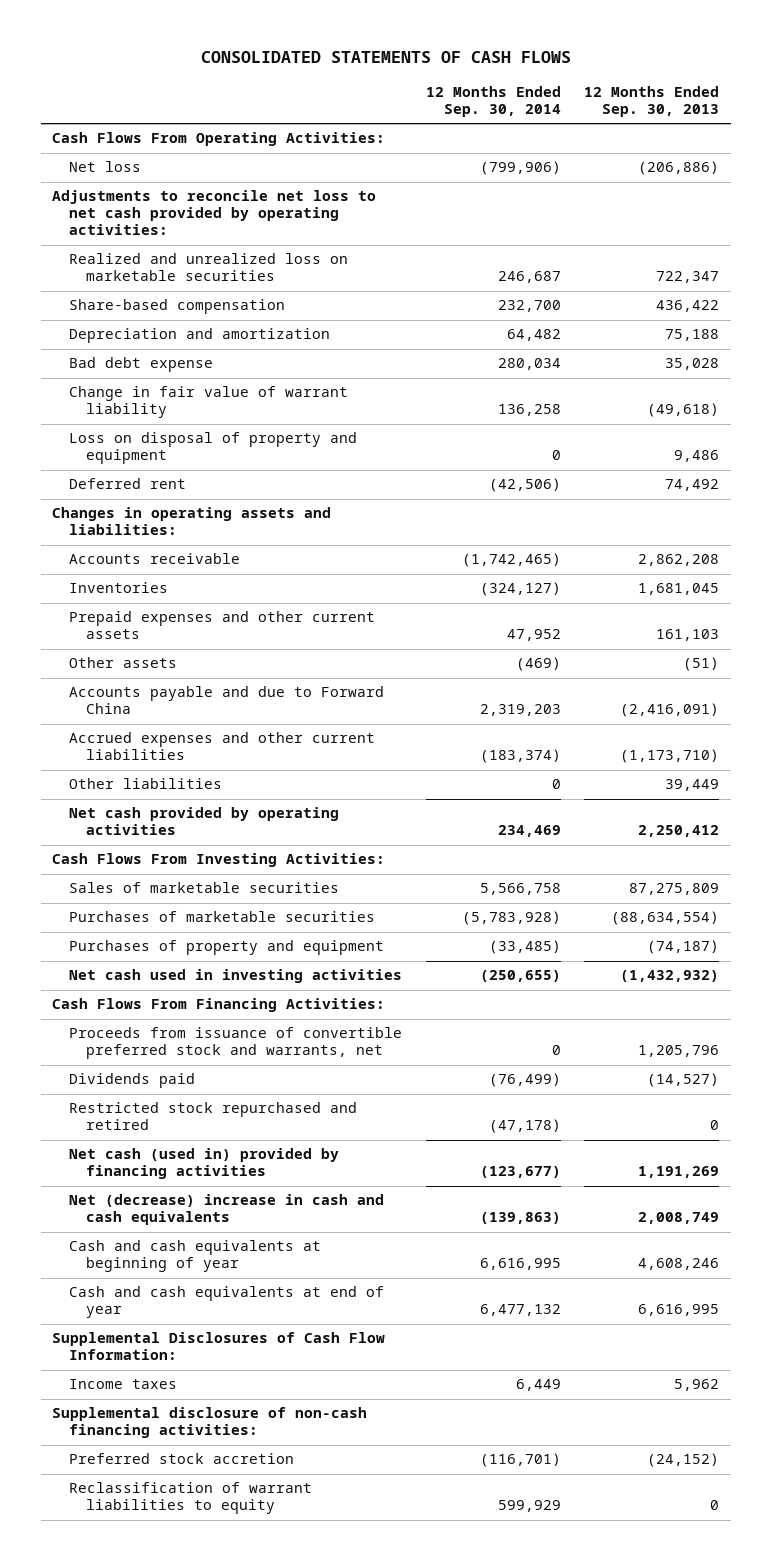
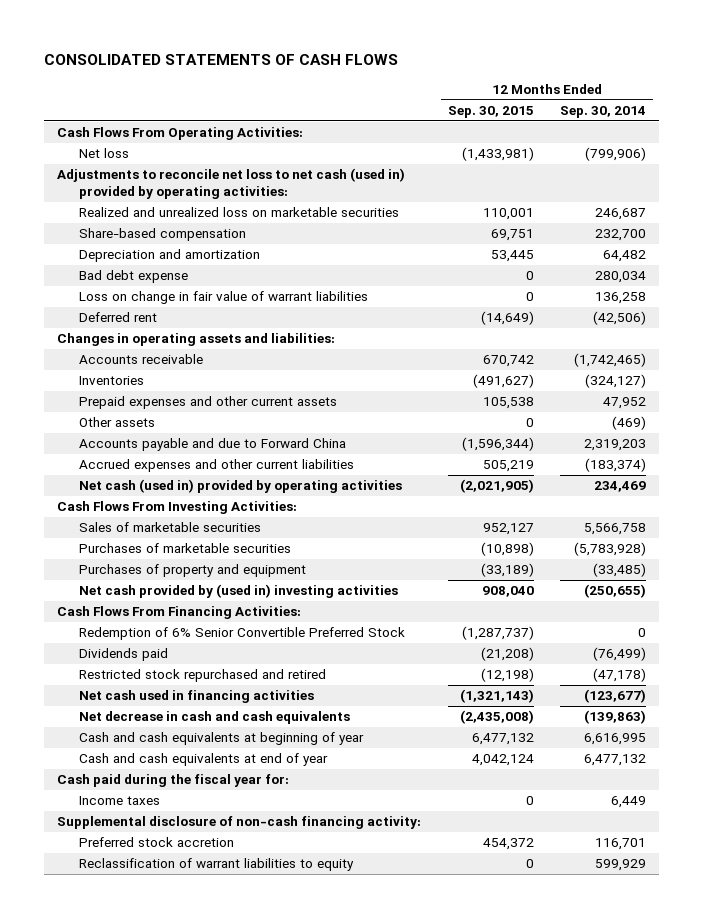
- | 12 Months Ended Sep. 30, 2014 | 12 Months Ended Sep. 30, 2013
+ | 12 Months Ended Sep. 30, 2015 | 12 Months Ended Sep. 30, 2014
- Adjustments to reconcile net loss to net cash provided by operating activities:
+ Adjustments to reconcile net loss to net cash (used in) provided by operating activities:
- Change in fair value of warrant liability | 136,258 | (49,618)
- Loss on disposal of property and equipment | 0 | 9,486
+ Loss on change in fair value of warrant liabilities | 0 | 136,258
- Other liabilities | 0 | 39,449
- Net cash provided by operating activities | 234,469 | 2,250,412
+ Net cash (used in) provided by operating activities | (2,021,905) | 234,469
- Net cash used in investing activities | (250,655) | (1,432,932)
+ Net cash provided by (used in) investing activities | 908,040 | (250,655)
- Proceeds from issuance of convertible preferred stock and warrants, net | 0 | 1,205,796
+ Redemption of 6% Senior Convertible Preferred Stock | (1,287,737) | 0
- Net cash (used in) provided by financing activities | (123,677) | 1,191,269
- Net (decrease) increase in cash and cash equivalents | (139,863) | 2,008,749
+ Net cash used in financing activities | (1,321,143) | (123,677)
+ Net decrease in cash and cash equivalents | (2,435,008) | (139,863)
- Supplemental Disclosures of Cash Flow Information:
+ Cash paid during the fiscal year for:
- Supplemental disclosure of non-cash financing activities:
- Preferred stock accretion | (116,701) | (24,152)
+ Supplemental disclosure of non-cash financing activity:
+ Preferred stock accretion | 454,372 | 116,701

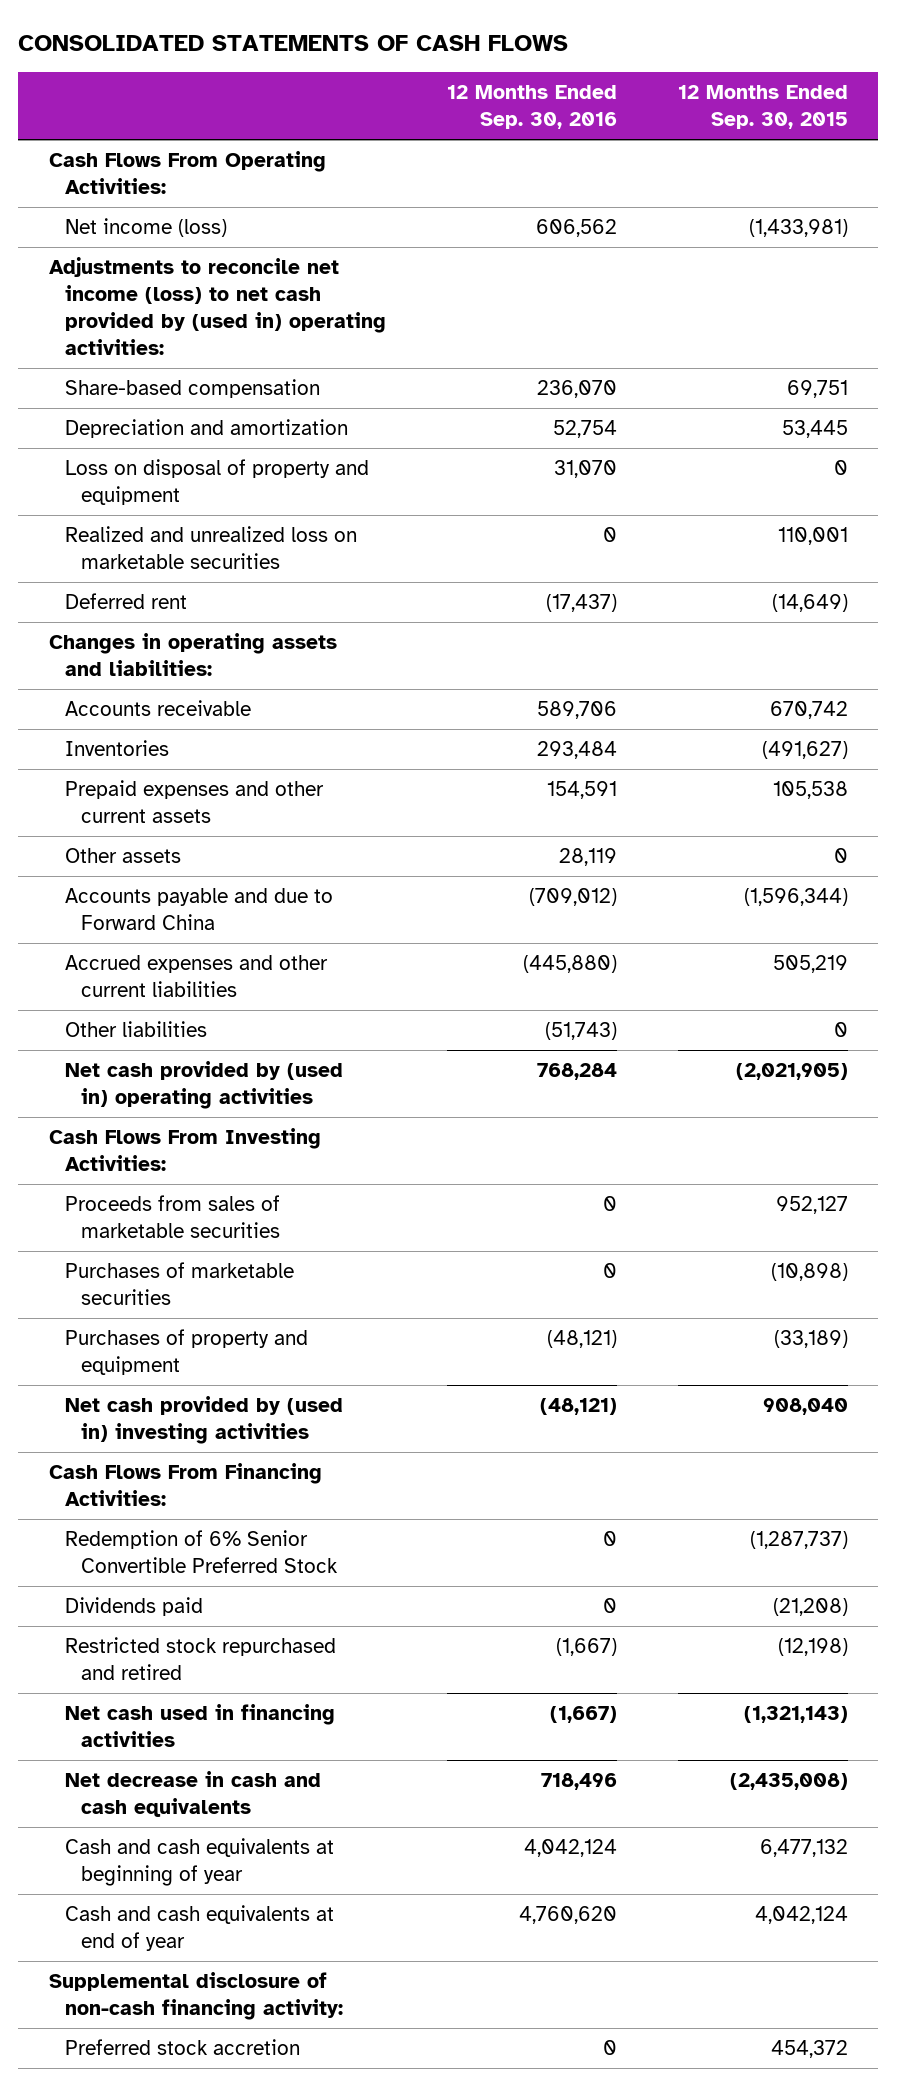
- | 12 Months Ended Sep. 30, 2015 | 12 Months Ended Sep. 30, 2014
+ | 12 Months Ended Sep. 30, 2016 | 12 Months Ended Sep. 30, 2015
- Net loss | (1,433,981) | (799,906)
- Adjustments to reconcile net loss to net cash (used in) provided by operating activities:
+ Net income (loss) | 606,562 | (1,433,981)
+ Adjustments to reconcile net income (loss) to net cash provided by (used in) operating activities:
- Bad debt expense | 0 | 280,034
- Loss on change in fair value of warrant liabilities | 0 | 136,258
+ Loss on disposal of property and equipment | 31,070 | 0
moved down: Realized and unrealized loss on marketable securities | 0 | 110,001
- Net cash (used in) provided by operating activities | (2,021,905) | 234,469
+ Other liabilities | (51,743) | 0
+ Net cash provided by (used in) operating activities | 768,284 | (2,021,905)
- Sales of marketable securities | 952,127 | 5,566,758
+ Proceeds from sales of marketable securities | 0 | 952,127
- Cash paid during the fiscal year for:
- Income taxes | 0 | 6,449
- Reclassification of warrant liabilities to equity | 0 | 599,929

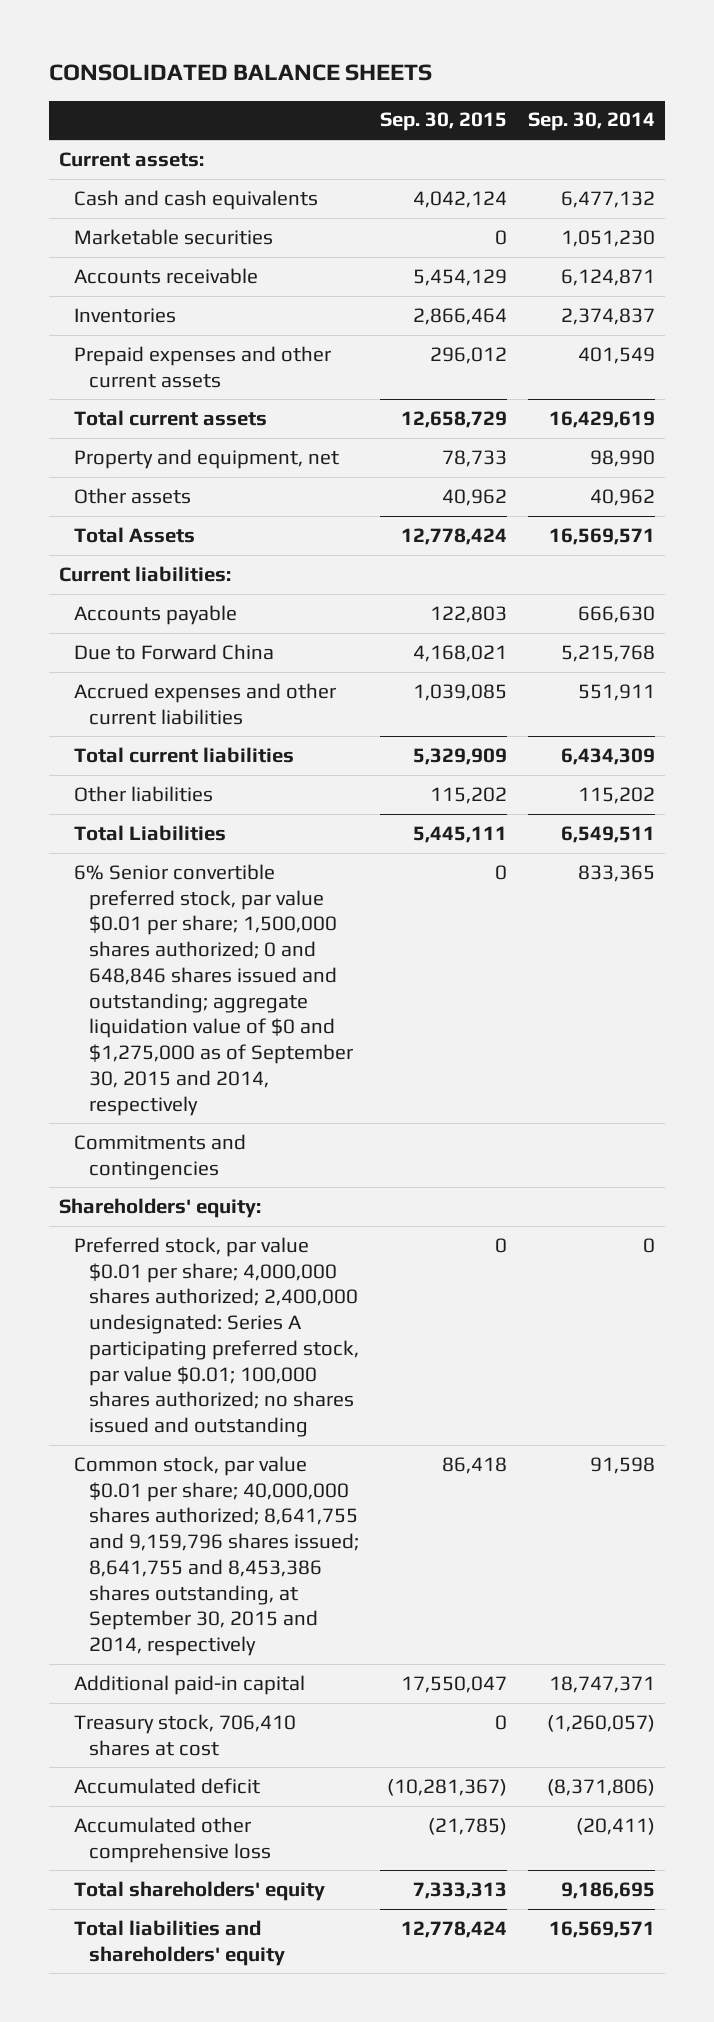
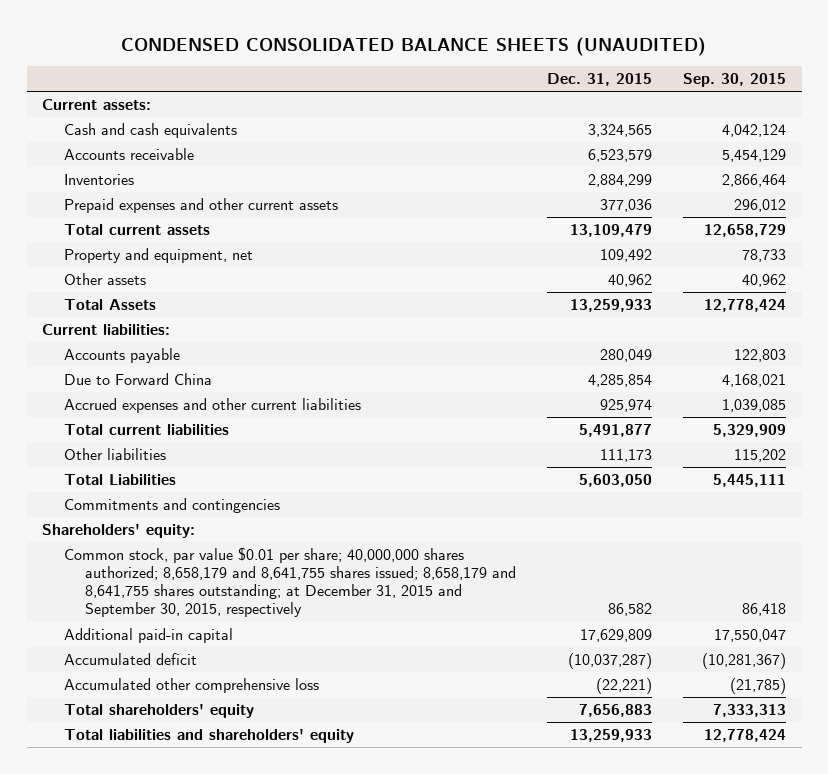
- CONSOLIDATED BALANCE SHEETS
+ CONDENSED CONSOLIDATED BALANCE SHEETS (UNAUDITED)
- | Sep. 30, 2015 | Sep. 30, 2014
+ | Dec. 31, 2015 | Sep. 30, 2015
- Marketable securities | 0 | 1,051,230
- 6% Senior convertible preferred stock, par value $0.01 per share; 1,500,000 shares authorized; 0 and 648,846 shares issued and outstanding; aggregate liquidation value of $0 and $1,275,000 as of September 30, 2015 and 2014, respectively | 0 | 833,365
- Preferred stock, par value $0.01 per share; 4,000,000 shares authorized; 2,400,000 undesignated: Series A participating preferred stock, par value $0.01; 100,000 shares authorized; no shares issued and outstanding | 0 | 0
- Common stock, par value $0.01 per share; 40,000,000 shares authorized; 8,641,755 and 9,159,796 shares issued; 8,641,755 and 8,453,386 shares outstanding, at September 30, 2015 and 2014, respectively | 86,418 | 91,598
+ Common stock, par value $0.01 per share; 40,000,000 shares authorized; 8,658,179 and 8,641,755 shares issued; 8,658,179 and 8,641,755 shares outstanding; at December 31, 2015 and September 30, 2015, respectively | 86,582 | 86,418
- Treasury stock, 706,410 shares at cost | 0 | (1,260,057)

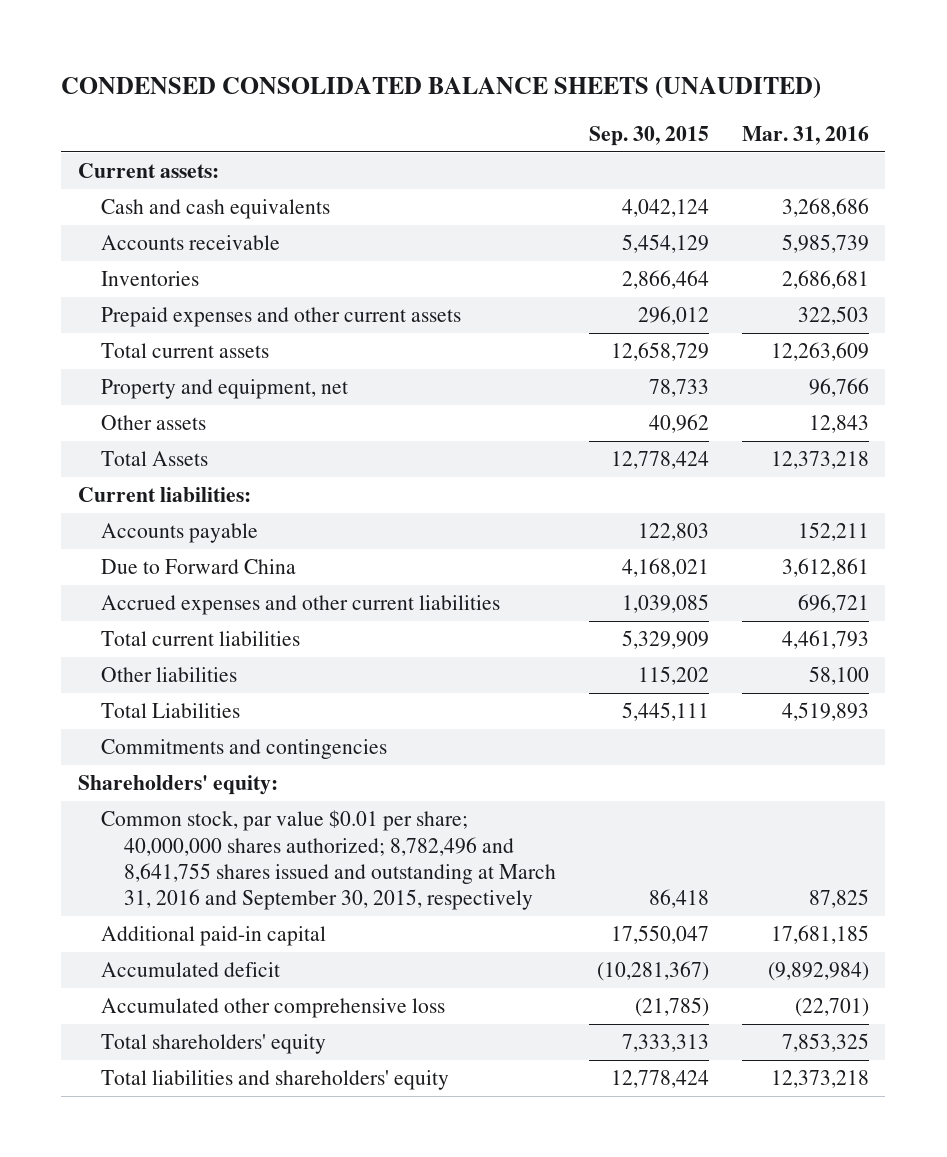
- | Dec. 31, 2015 | Sep. 30, 2015
+ | Sep. 30, 2015 | Mar. 31, 2016
- Common stock, par value $0.01 per share; 40,000,000 shares authorized; 8,658,179 and 8,641,755 shares issued; 8,658,179 and 8,641,755 shares outstanding; at December 31, 2015 and September 30, 2015, respectively | 86,582 | 86,418
+ Common stock, par value $0.01 per share; 40,000,000 shares authorized; 8,782,496 and 8,641,755 shares issued and outstanding at March 31, 2016 and September 30, 2015, respectively | 86,418 | 87,825

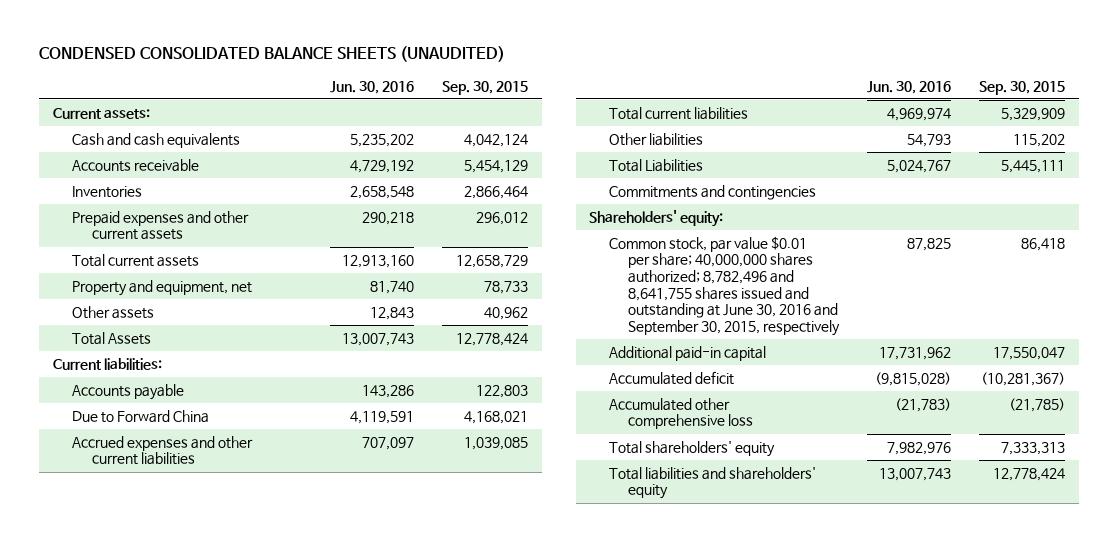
- | Sep. 30, 2015 | Mar. 31, 2016
+ | Jun. 30, 2016 | Sep. 30, 2015
- Common stock, par value $0.01 per share; 40,000,000 shares authorized; 8,782,496 and 8,641,755 shares issued and outstanding at March 31, 2016 and September 30, 2015, respectively | 86,418 | 87,825
+ Common stock, par value $0.01 per share; 40,000,000 shares authorized; 8,782,496 and 8,641,755 shares issued and outstanding at June 30, 2016 and September 30, 2015, respectively | 87,825 | 86,418

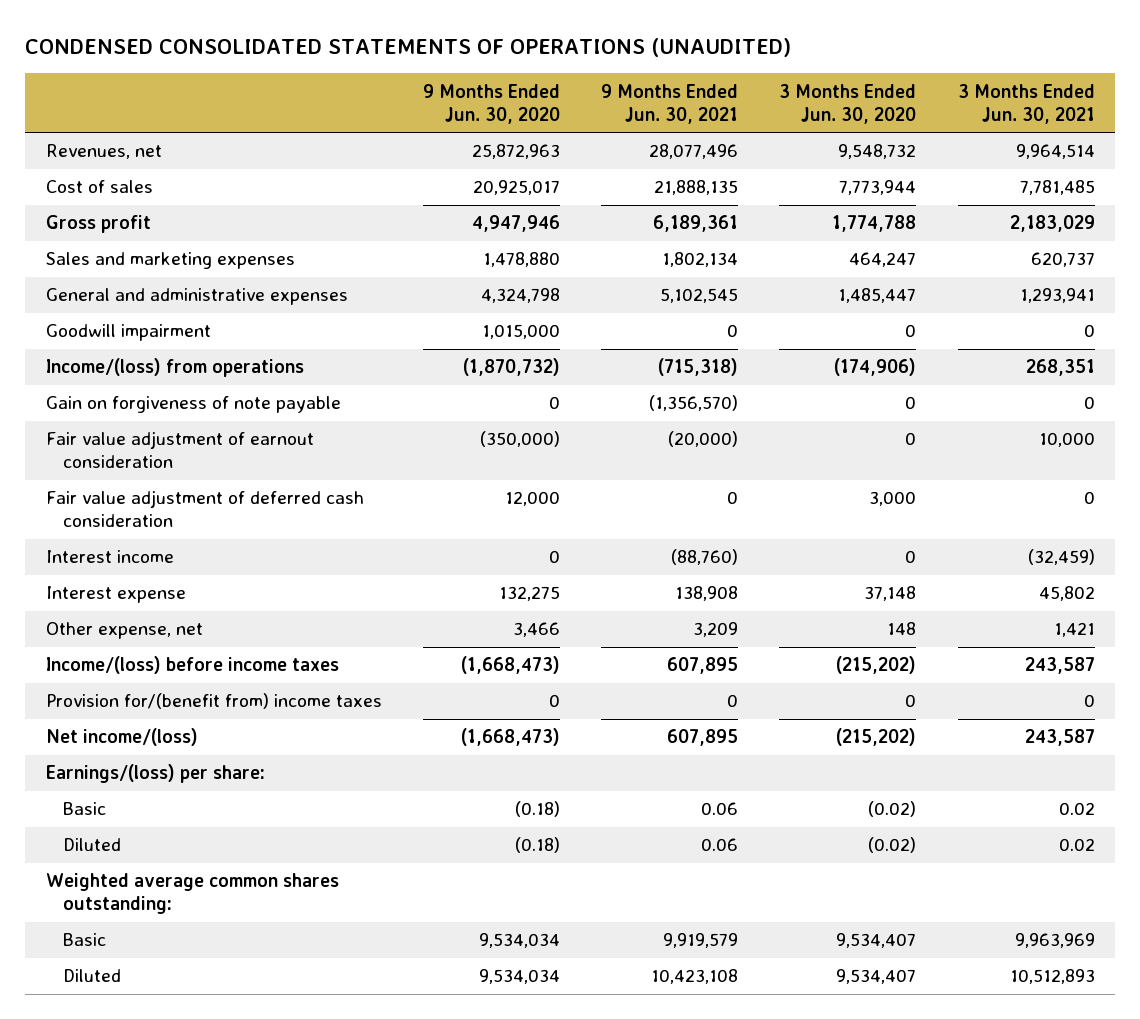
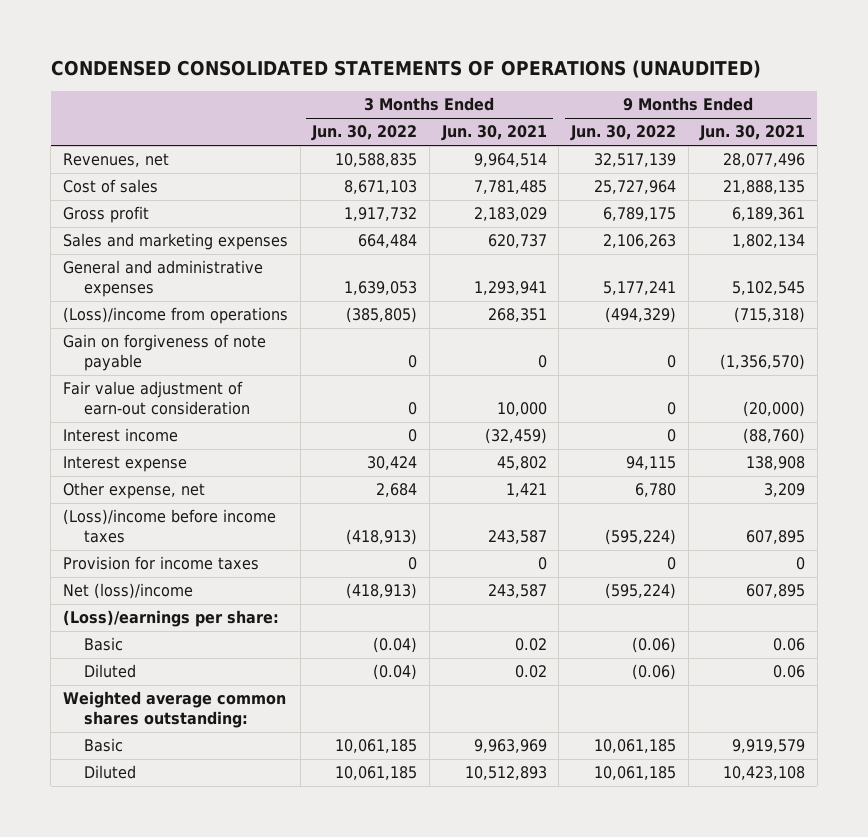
- | 9 Months Ended Jun. 30, 2020 | 9 Months Ended Jun. 30, 2021 | 3 Months Ended Jun. 30, 2020 | 3 Months Ended Jun. 30, 2021
+ | 3 Months Ended Jun. 30, 2022 | 3 Months Ended Jun. 30, 2021 | 9 Months Ended Jun. 30, 2022 | 9 Months Ended Jun. 30, 2021
- Goodwill impairment | 1,015,000 | 0 | 0 | 0
- Income/(loss) from operations | (1,870,732) | (715,318) | (174,906) | 268,351
+ (Loss)/income from operations | (385,805) | 268,351 | (494,329) | (715,318)
- Fair value adjustment of earnout consideration | (350,000) | (20,000) | 0 | 10,000
- Fair value adjustment of deferred cash consideration | 12,000 | 0 | 3,000 | 0
+ Fair value adjustment of earn-out consideration | 0 | 10,000 | 0 | (20,000)
- Income/(loss) before income taxes | (1,668,473) | 607,895 | (215,202) | 243,587
- Provision for/(benefit from) income taxes | 0 | 0 | 0 | 0
- Net income/(loss) | (1,668,473) | 607,895 | (215,202) | 243,587
- Earnings/(loss) per share:
+ (Loss)/income before income taxes | (418,913) | 243,587 | (595,224) | 607,895
+ Provision for income taxes | 0 | 0 | 0 | 0
+ Net (loss)/income | (418,913) | 243,587 | (595,224) | 607,895
+ (Loss)/earnings per share:

